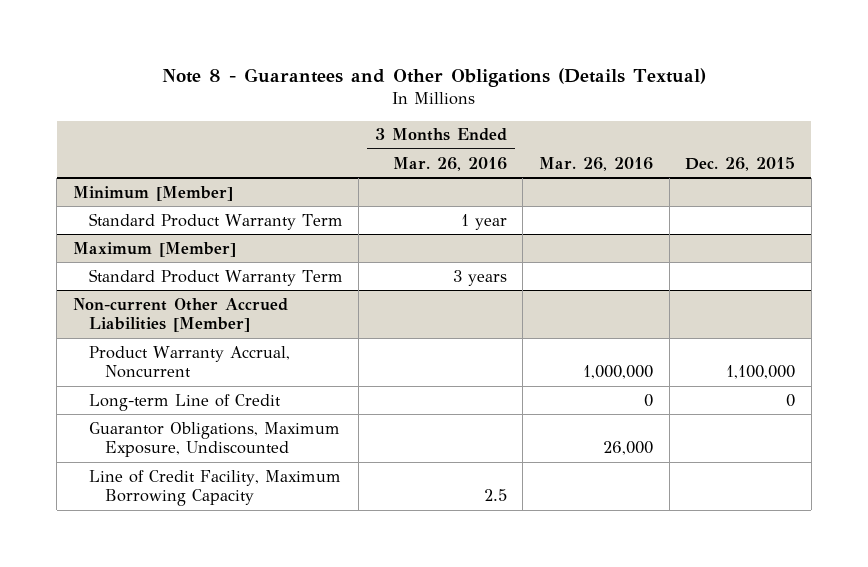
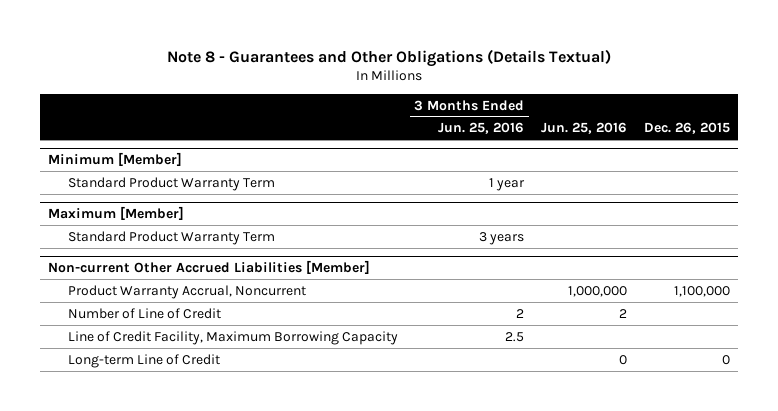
- | 3 Months Ended Mar. 26, 2016 | Mar. 26, 2016 | Dec. 26, 2015
+ | 3 Months Ended Jun. 25, 2016 | Jun. 25, 2016 | Dec. 26, 2015
@ Non-current Other Accrued Liabilities [Member]
- Guarantor Obligations, Maximum Exposure, Undiscounted | | 26,000 |
+ Number of Line of Credit | 2 | 2 |
moved down: Long-term Line of Credit | | 0 | 0

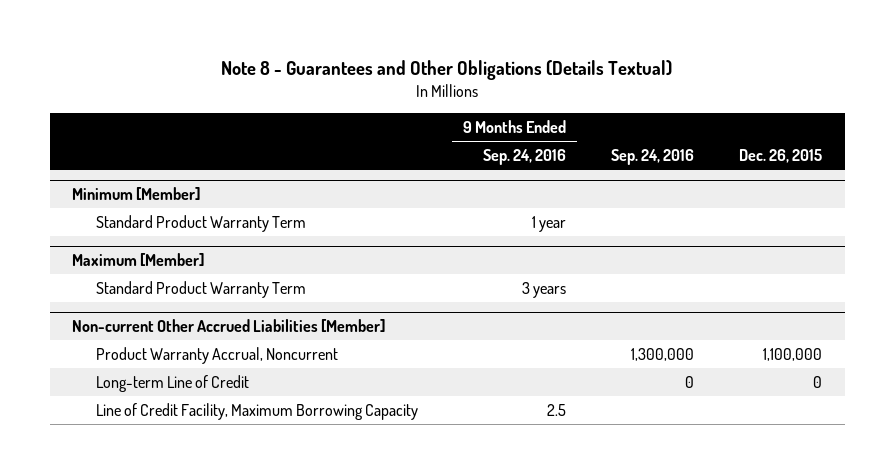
- | 3 Months Ended Jun. 25, 2016 | Jun. 25, 2016 | Dec. 26, 2015
+ | 9 Months Ended Sep. 24, 2016 | Sep. 24, 2016 | Dec. 26, 2015
@ Non-current Other Accrued Liabilities [Member]
- Number of Line of Credit | 2 | 2 |
moved down: Line of Credit Facility, Maximum Borrowing Capacity | 2.5 | |

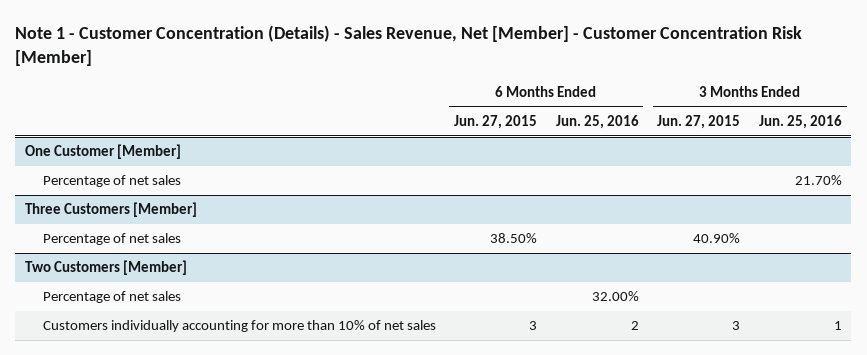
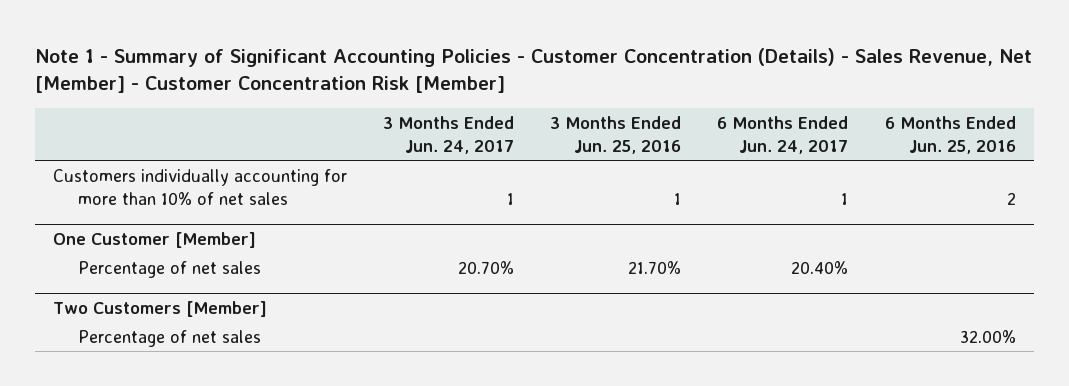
- Note 1 - Customer Concentration (Details) - Sales Revenue, Net [Member] - Customer Concentration Risk [Member]
+ Note 1 - Summary of Significant Accounting Policies - Customer Concentration (Details) - Sales Revenue, Net [Member] - Customer Concentration Risk [Member]
- | 6 Months Ended Jun. 27, 2015 | 6 Months Ended Jun. 25, 2016 | 3 Months Ended Jun. 27, 2015 | 3 Months Ended Jun. 25, 2016
+ | 3 Months Ended Jun. 24, 2017 | 3 Months Ended Jun. 25, 2016 | 6 Months Ended Jun. 24, 2017 | 6 Months Ended Jun. 25, 2016
+ Customers individually accounting for more than 10% of net sales | 1 | 1 | 1 | 2
- Three Customers [Member]
- Percentage of net sales | 38.50% | | 40.90% |
@ Two Customers [Member]
- Customers individually accounting for more than 10% of net sales | 3 | 2 | 3 | 1

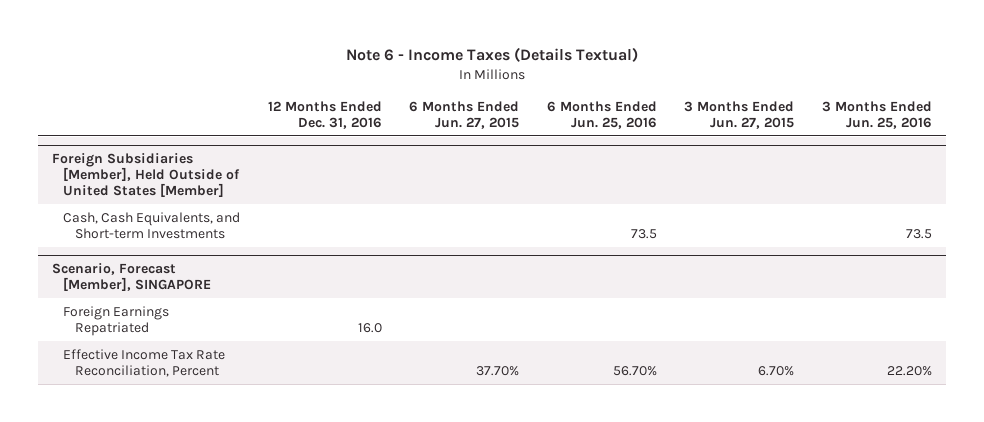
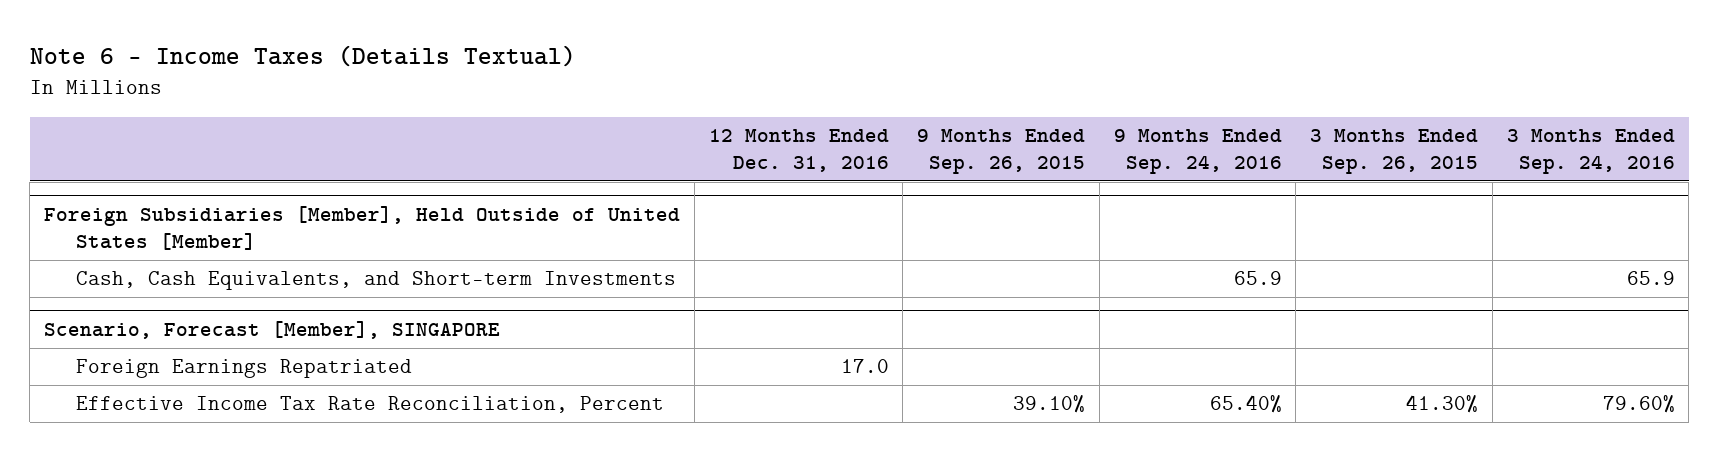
- | 12 Months Ended Dec. 31, 2016 | 6 Months Ended Jun. 27, 2015 | 6 Months Ended Jun. 25, 2016 | 3 Months Ended Jun. 27, 2015 | 3 Months Ended Jun. 25, 2016
+ | 12 Months Ended Dec. 31, 2016 | 9 Months Ended Sep. 26, 2015 | 9 Months Ended Sep. 24, 2016 | 3 Months Ended Sep. 26, 2015 | 3 Months Ended Sep. 24, 2016
@ Scenario, Forecast [Member], SINGAPORE
- Foreign Earnings Repatriated | 16.0 | | | |
+ Foreign Earnings Repatriated | 17.0 | | | |

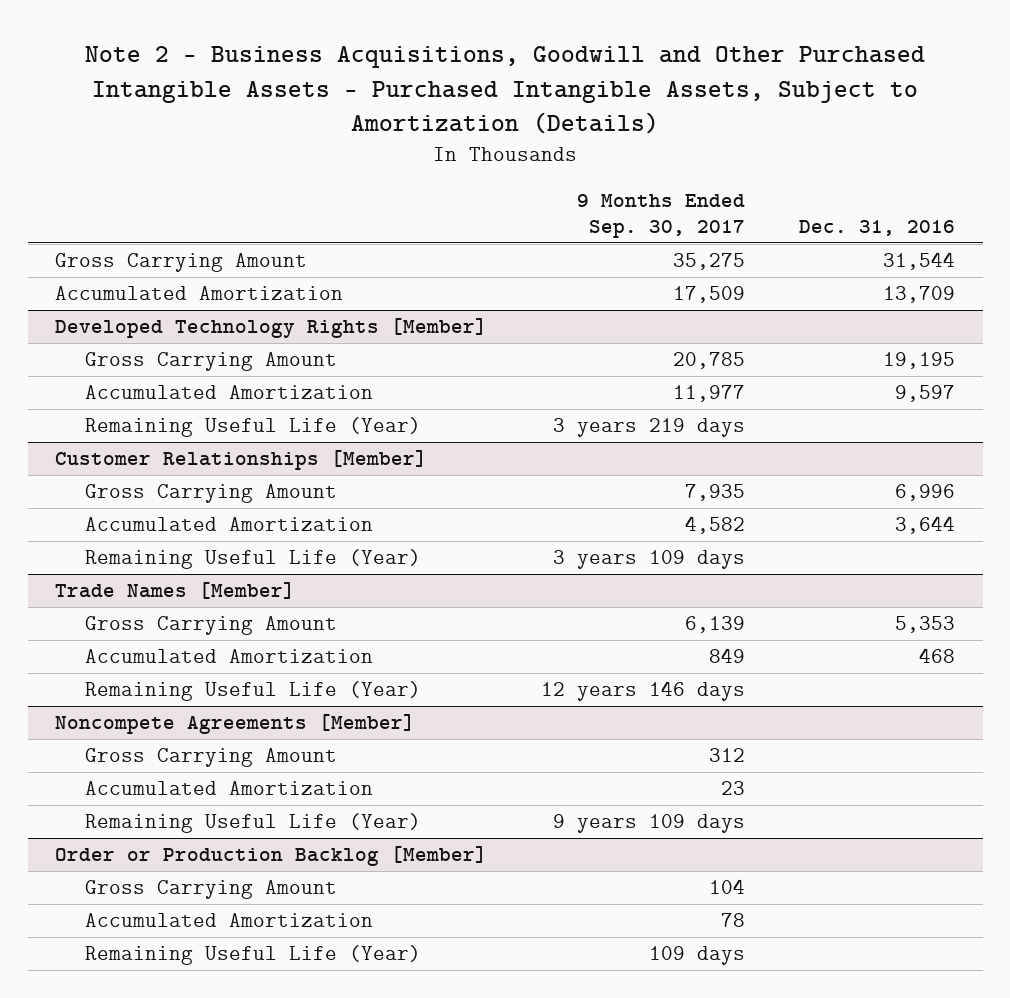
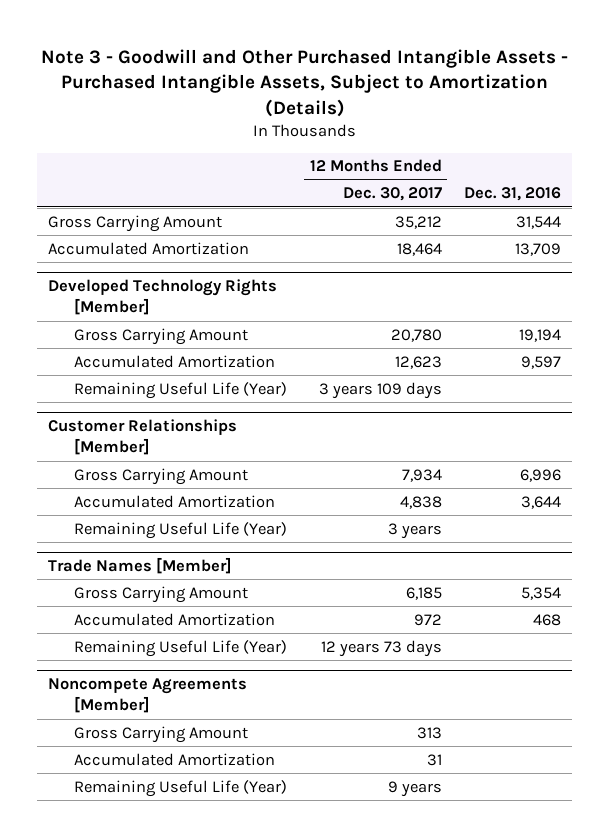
- Note 2 - Business Acquisitions, Goodwill and Other Purchased Intangible Assets - Purchased Intangible Assets, Subject to Amortization (Details)
+ Note 3 - Goodwill and Other Purchased Intangible Assets - Purchased Intangible Assets, Subject to Amortization (Details)
- | 9 Months Ended Sep. 30, 2017 | Dec. 31, 2016
+ | 12 Months Ended Dec. 30, 2017 | Dec. 31, 2016
@ Developed Technology Rights [Member]
- Gross Carrying Amount | 20,785 | 19,195
+ Gross Carrying Amount | 20,780 | 19,194
@ Trade Names [Member]
- Gross Carrying Amount | 6,139 | 5,353
+ Gross Carrying Amount | 6,185 | 5,354
- Order or Production Backlog [Member]
- Gross Carrying Amount | 104 |
- Accumulated Amortization | 78 |
- Remaining Useful Life (Year) | 109 days |

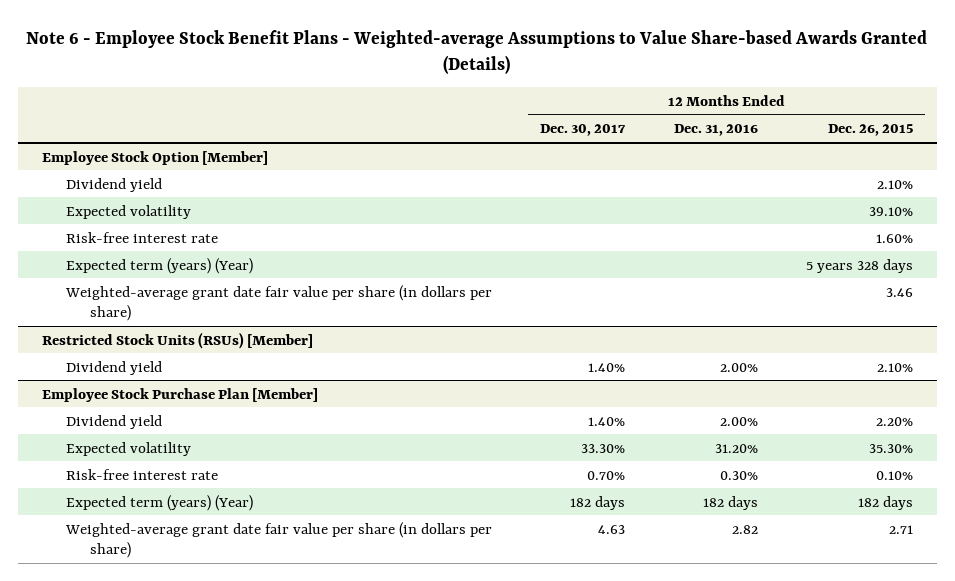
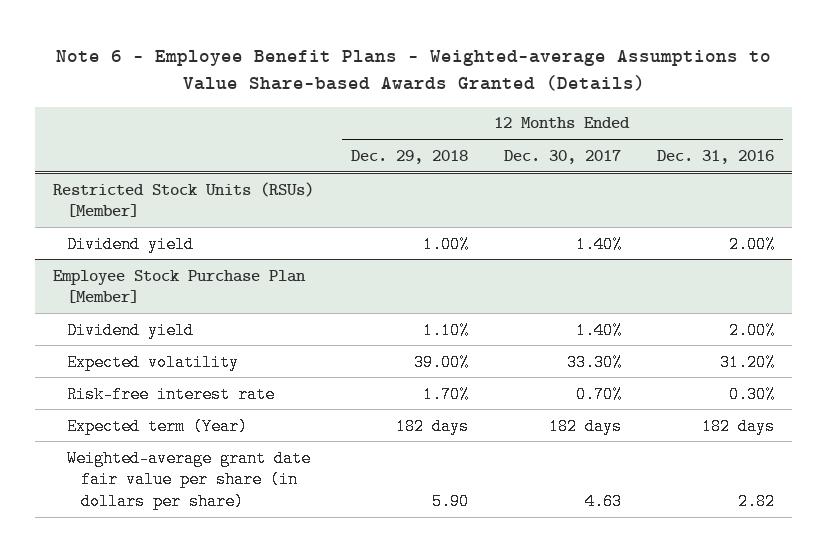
- Note 6 - Employee Stock Benefit Plans - Weighted-average Assumptions to Value Share-based Awards Granted (Details)
+ Note 6 - Employee Benefit Plans - Weighted-average Assumptions to Value Share-based Awards Granted (Details)
- | 12 Months Ended Dec. 30, 2017 | 12 Months Ended Dec. 31, 2016 | 12 Months Ended Dec. 26, 2015
+ | 12 Months Ended Dec. 29, 2018 | 12 Months Ended Dec. 30, 2017 | 12 Months Ended Dec. 31, 2016
- Employee Stock Option [Member]
- Dividend yield | | | 2.10%
- Expected volatility | | | 39.10%
- Risk-free interest rate | | | 1.60%
- Expected term (years) (Year) | | | 5 years 328 days
- Weighted-average grant date fair value per share (in dollars per share) | | | 3.46
@ Employee Stock Purchase Plan [Member]
- Expected term (years) (Year) | 182 days | 182 days | 182 days
+ Expected term (Year) | 182 days | 182 days | 182 days

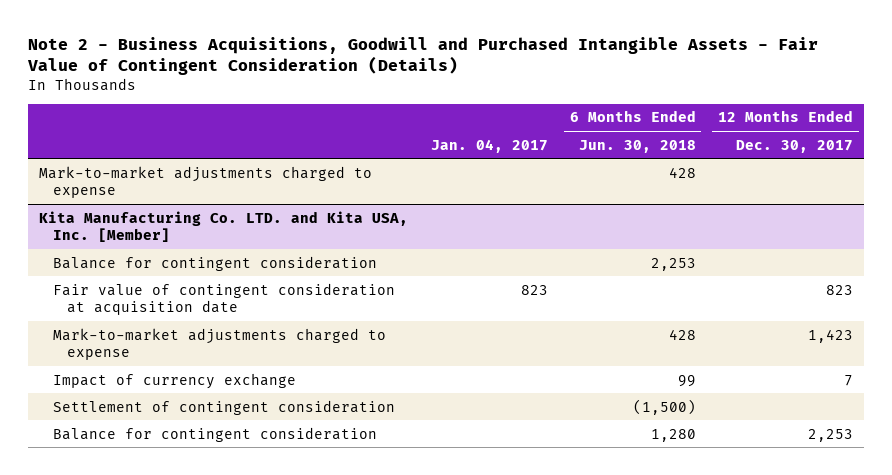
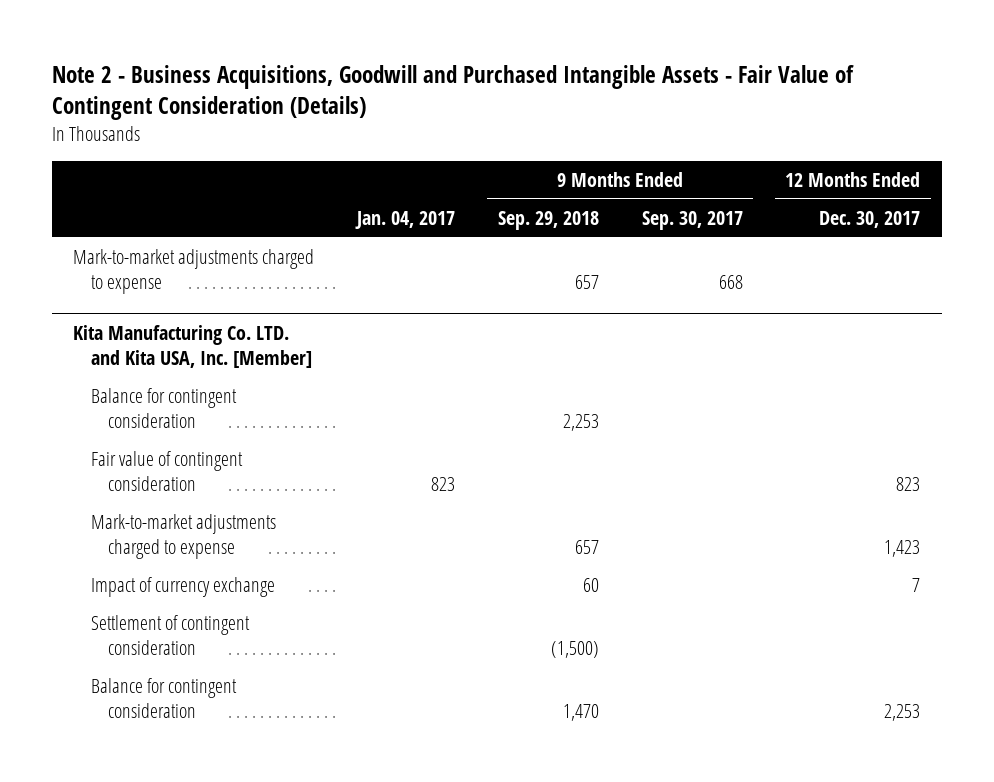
- | Jan. 04, 2017 | 6 Months Ended Jun. 30, 2018 | 12 Months Ended Dec. 30, 2017
+ | Jan. 04, 2017 | 9 Months Ended Sep. 29, 2018 | 9 Months Ended Sep. 30, 2017 | 12 Months Ended Dec. 30, 2017
@ Kita Manufacturing Co. LTD. and Kita USA, Inc. [Member]
- Fair value of contingent consideration at acquisition date | 823 | | 823
+ Fair value of contingent consideration | 823 | | | 823

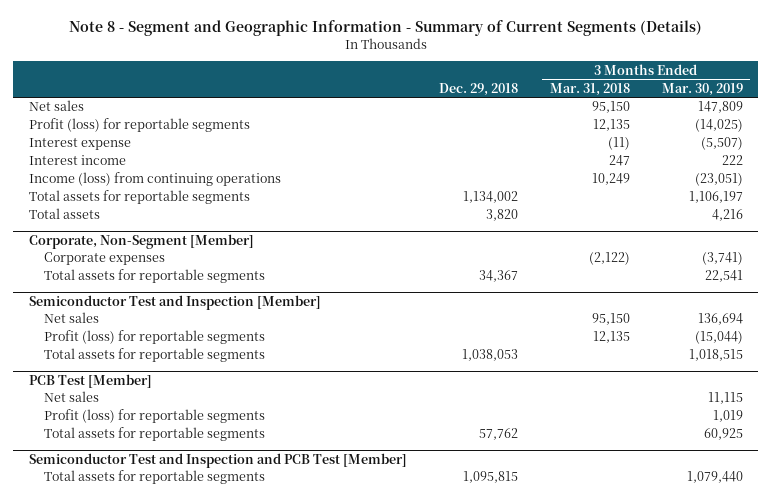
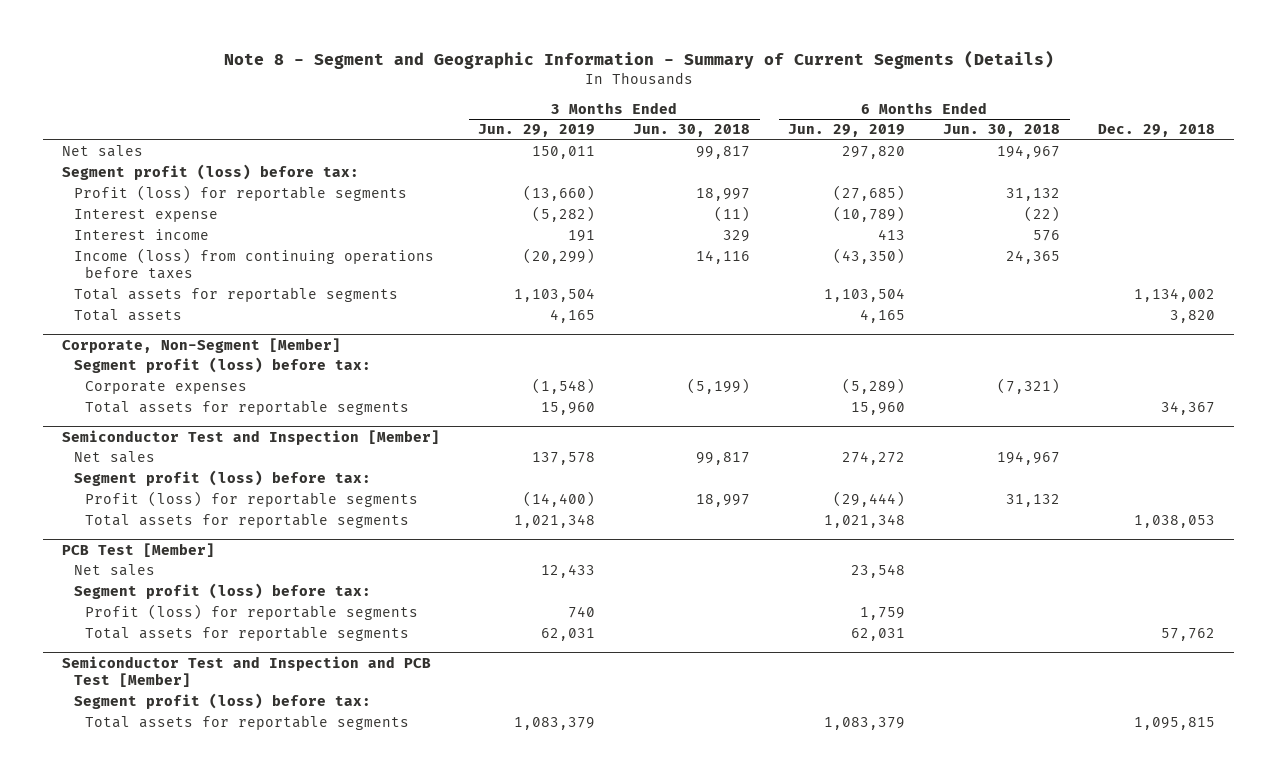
- | Dec. 29, 2018 | 3 Months Ended Mar. 31, 2018 | 3 Months Ended Mar. 30, 2019
+ | 3 Months Ended Jun. 29, 2019 | 3 Months Ended Jun. 30, 2018 | 6 Months Ended Jun. 29, 2019 | 6 Months Ended Jun. 30, 2018 | Dec. 29, 2018
+ Segment profit (loss) before tax:
- Income (loss) from continuing operations | | 10,249 | (23,051)
+ Income (loss) from continuing operations before taxes | (20,299) | 14,116 | (43,350) | 24,365 |
@ Corporate, Non-Segment [Member]
+ Segment profit (loss) before tax:
@ Semiconductor Test and Inspection [Member]
+ Segment profit (loss) before tax:
@ PCB Test [Member]
+ Segment profit (loss) before tax:
@ Semiconductor Test and Inspection and PCB Test [Member]
+ Segment profit (loss) before tax:

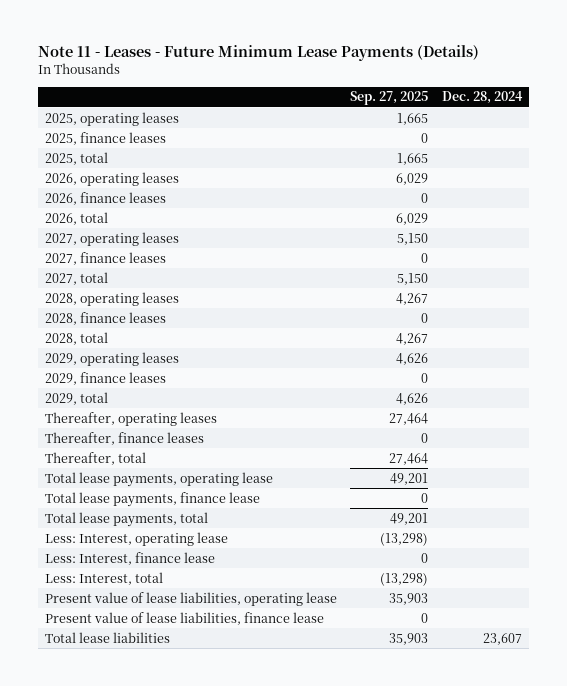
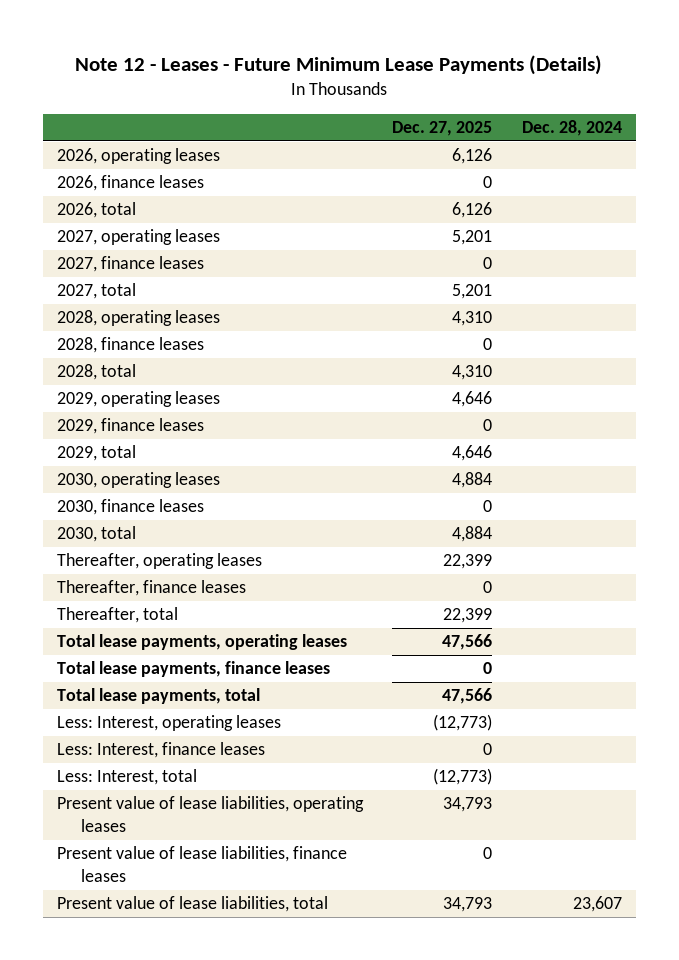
- Note 11 - Leases - Future Minimum Lease Payments (Details)
+ Note 12 - Leases - Future Minimum Lease Payments (Details)
- | Sep. 27, 2025 | Dec. 28, 2024
+ | Dec. 27, 2025 | Dec. 28, 2024
- 2025, operating leases | 1,665 |
- 2025, finance leases | 0 |
- 2025, total | 1,665 |
+ 2030, operating leases | 4,884 |
+ 2030, finance leases | 0 |
+ 2030, total | 4,884 |
- Total lease payments, operating lease | 49,201 |
- Total lease payments, finance lease | 0 |
+ Total lease payments, operating leases | 47,566 |
+ Total lease payments, finance leases | 0 |
- Less: Interest, operating lease | (13,298) |
- Less: Interest, finance lease | 0 |
+ Less: Interest, operating leases | (12,773) |
+ Less: Interest, finance leases | 0 |
- Present value of lease liabilities, operating lease | 35,903 |
- Present value of lease liabilities, finance lease | 0 |
- Total lease liabilities | 35,903 | 23,607
+ Present value of lease liabilities, operating leases | 34,793 |
+ Present value of lease liabilities, finance leases | 0 |
+ Present value of lease liabilities, total | 34,793 | 23,607

